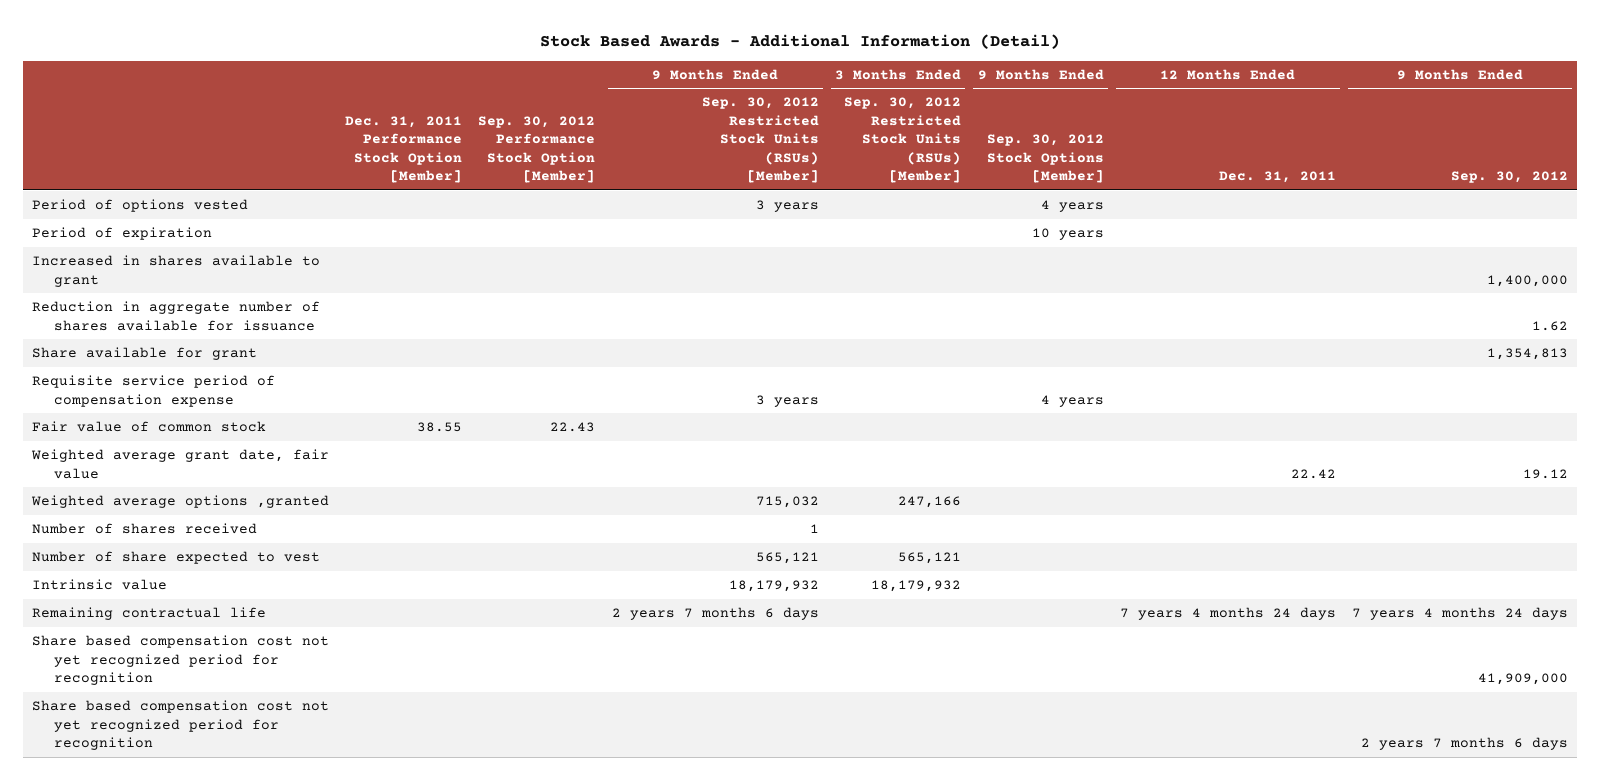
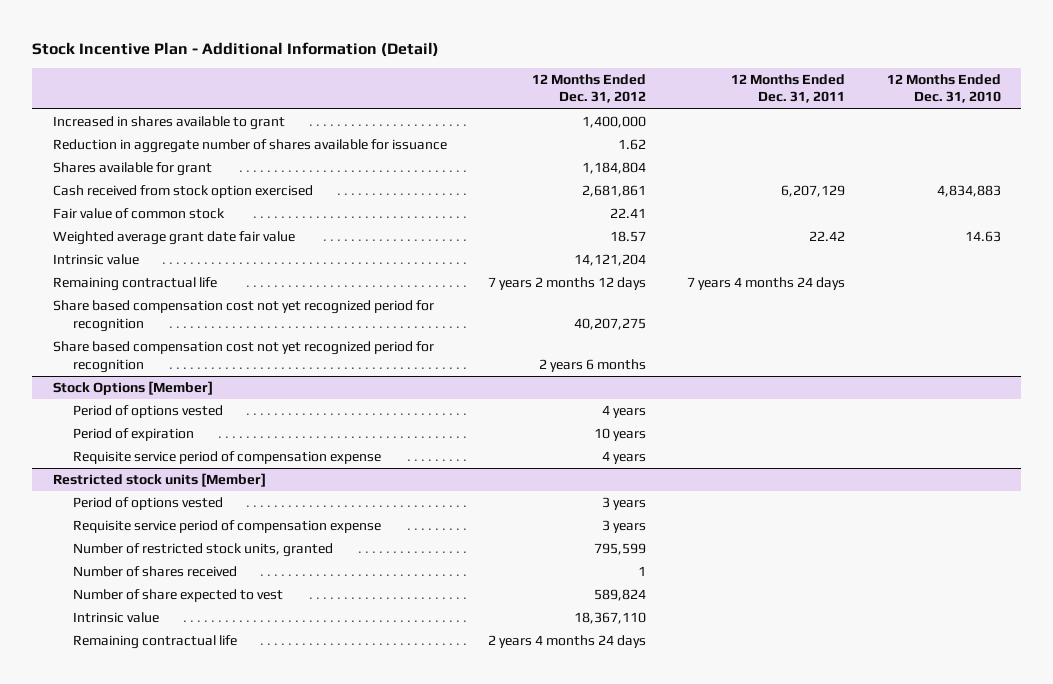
- Stock Based Awards - Additional Information (Detail)
+ Stock Incentive Plan - Additional Information (Detail)
- | Dec. 31, 2011 Performance Stock Option [Member] | Sep. 30, 2012 Performance Stock Option [Member] | 9 Months Ended Sep. 30, 2012 Restricted Stock Units (RSUs) [Member] | 3 Months Ended Sep. 30, 2012 Restricted Stock Units (RSUs) [Member] | 9 Months Ended Sep. 30, 2012 Stock Options [Member] | 12 Months Ended Dec. 31, 2011 | 9 Months Ended Sep. 30, 2012
+ | 12 Months Ended Dec. 31, 2012 | 12 Months Ended Dec. 31, 2011 | 12 Months Ended Dec. 31, 2010
- Period of options vested | | | 3 years | | 4 years | |
- Period of expiration | | | | | 10 years | |
- Share available for grant | | | | | | | 1,354,813
- Requisite service period of compensation expense | | | 3 years | | 4 years | |
+ Shares available for grant | 1,184,804 | |
+ Cash received from stock option exercised | 2,681,861 | 6,207,129 | 4,834,883
- Weighted average grant date, fair value | | | | | | 22.42 | 19.12
- Weighted average options ,granted | | | 715,032 | 247,166 | | |
- Number of shares received | | | 1 | | | |
- Number of share expected to vest | | | 565,121 | 565,121 | | |
+ Weighted average grant date fair value | 18.57 | 22.42 | 14.63
+ Stock Options [Member]
+ Period of options vested | 4 years | |
+ Period of expiration | 10 years | |
+ Requisite service period of compensation expense | 4 years | |
+ Restricted stock units [Member]
+ Period of options vested | 3 years | |
+ Requisite service period of compensation expense | 3 years | |
+ Number of restricted stock units, granted | 795,599 | |
+ Number of shares received | 1 | |
+ Number of share expected to vest | 589,824 | |
+ Intrinsic value | 18,367,110 | |
+ Remaining contractual life | 2 years 4 months 24 days | |

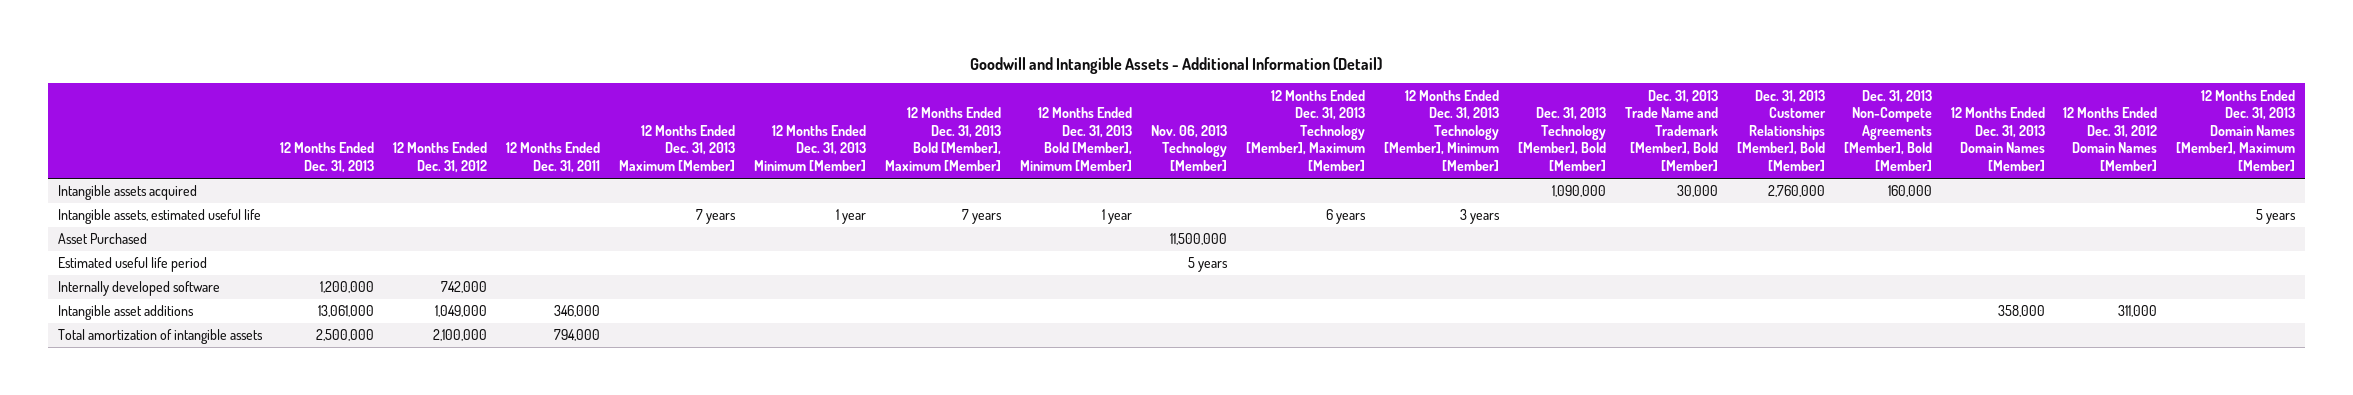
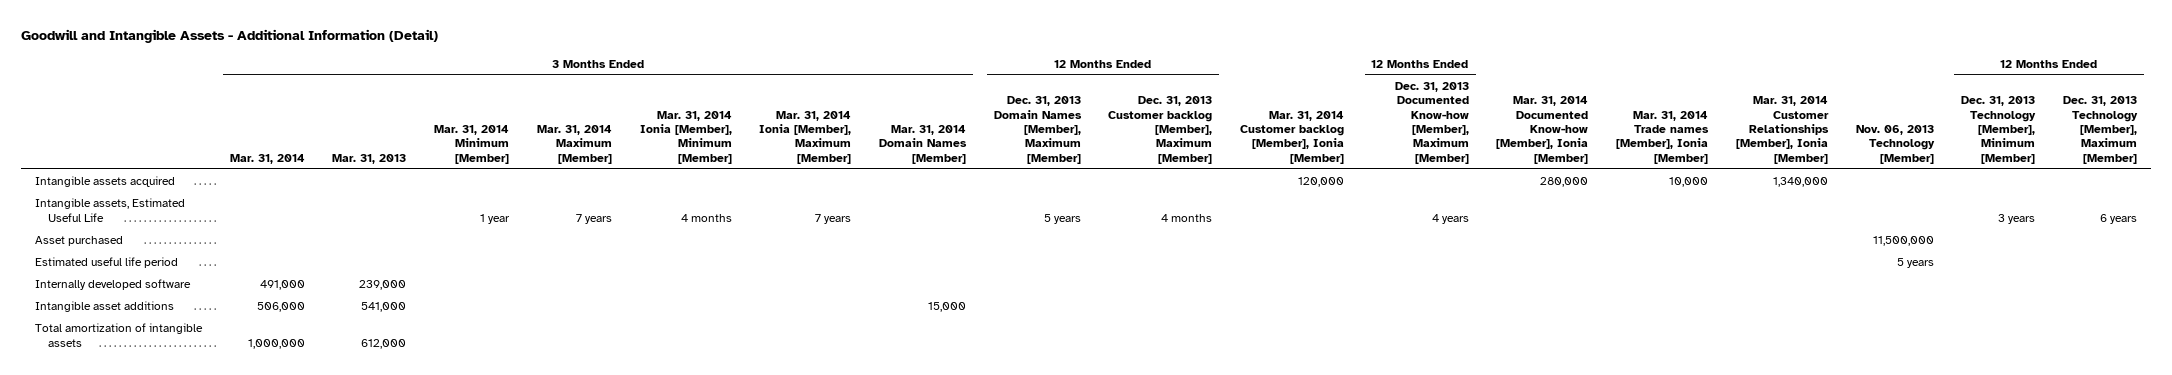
- | 12 Months Ended Dec. 31, 2013 | 12 Months Ended Dec. 31, 2012 | 12 Months Ended Dec. 31, 2011 | 12 Months Ended Dec. 31, 2013 Maximum [Member] | 12 Months Ended Dec. 31, 2013 Minimum [Member] | 12 Months Ended Dec. 31, 2013 Bold [Member], Maximum [Member] | 12 Months Ended Dec. 31, 2013 Bold [Member], Minimum [Member] | Nov. 06, 2013 Technology [Member] | 12 Months Ended Dec. 31, 2013 Technology [Member], Maximum [Member] | 12 Months Ended Dec. 31, 2013 Technology [Member], Minimum [Member] | Dec. 31, 2013 Technology [Member], Bold [Member] | Dec. 31, 2013 Trade Name and Trademark [Member], Bold [Member] | Dec. 31, 2013 Customer Relationships [Member], Bold [Member] | Dec. 31, 2013 Non-Compete Agreements [Member], Bold [Member] | 12 Months Ended Dec. 31, 2013 Domain Names [Member] | 12 Months Ended Dec. 31, 2012 Domain Names [Member] | 12 Months Ended Dec. 31, 2013 Domain Names [Member], Maximum [Member]
+ | 3 Months Ended Mar. 31, 2014 | 3 Months Ended Mar. 31, 2013 | 3 Months Ended Mar. 31, 2014 Minimum [Member] | 3 Months Ended Mar. 31, 2014 Maximum [Member] | 3 Months Ended Mar. 31, 2014 Ionia [Member], Minimum [Member] | 3 Months Ended Mar. 31, 2014 Ionia [Member], Maximum [Member] | 3 Months Ended Mar. 31, 2014 Domain Names [Member] | 12 Months Ended Dec. 31, 2013 Domain Names [Member], Maximum [Member] | 12 Months Ended Dec. 31, 2013 Customer backlog [Member], Maximum [Member] | Mar. 31, 2014 Customer backlog [Member], Ionia [Member] | 12 Months Ended Dec. 31, 2013 Documented Know-how [Member], Maximum [Member] | Mar. 31, 2014 Documented Know-how [Member], Ionia [Member] | Mar. 31, 2014 Trade names [Member], Ionia [Member] | Mar. 31, 2014 Customer Relationships [Member], Ionia [Member] | Nov. 06, 2013 Technology [Member] | 12 Months Ended Dec. 31, 2013 Technology [Member], Minimum [Member] | 12 Months Ended Dec. 31, 2013 Technology [Member], Maximum [Member]
- Intangible assets, estimated useful life | | | | 7 years | 1 year | 7 years | 1 year | | 6 years | 3 years | | | | | | | 5 years
- Asset Purchased | | | | | | | | 11,500,000 | | | | | | | | |
+ Intangible assets, Estimated Useful Life | | | 1 year | 7 years | 4 months | 7 years | | 5 years | 4 months | | 4 years | | | | | 3 years | 6 years
+ Asset purchased | | | | | | | | | | | | | | | 11,500,000 | |

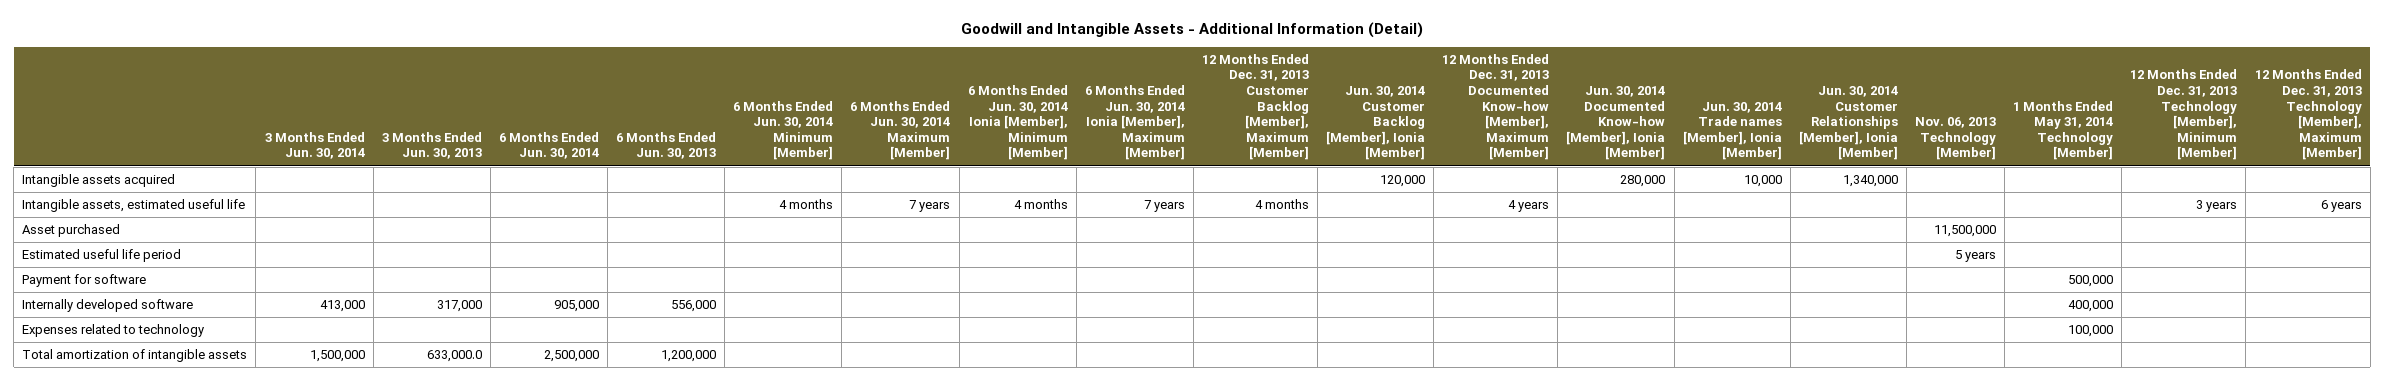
- | 3 Months Ended Mar. 31, 2014 | 3 Months Ended Mar. 31, 2013 | 3 Months Ended Mar. 31, 2014 Minimum [Member] | 3 Months Ended Mar. 31, 2014 Maximum [Member] | 3 Months Ended Mar. 31, 2014 Ionia [Member], Minimum [Member] | 3 Months Ended Mar. 31, 2014 Ionia [Member], Maximum [Member] | 3 Months Ended Mar. 31, 2014 Domain Names [Member] | 12 Months Ended Dec. 31, 2013 Domain Names [Member], Maximum [Member] | 12 Months Ended Dec. 31, 2013 Customer backlog [Member], Maximum [Member] | Mar. 31, 2014 Customer backlog [Member], Ionia [Member] | 12 Months Ended Dec. 31, 2013 Documented Know-how [Member], Maximum [Member] | Mar. 31, 2014 Documented Know-how [Member], Ionia [Member] | Mar. 31, 2014 Trade names [Member], Ionia [Member] | Mar. 31, 2014 Customer Relationships [Member], Ionia [Member] | Nov. 06, 2013 Technology [Member] | 12 Months Ended Dec. 31, 2013 Technology [Member], Minimum [Member] | 12 Months Ended Dec. 31, 2013 Technology [Member], Maximum [Member]
+ | 3 Months Ended Jun. 30, 2014 | 3 Months Ended Jun. 30, 2013 | 6 Months Ended Jun. 30, 2014 | 6 Months Ended Jun. 30, 2013 | 6 Months Ended Jun. 30, 2014 Minimum [Member] | 6 Months Ended Jun. 30, 2014 Maximum [Member] | 6 Months Ended Jun. 30, 2014 Ionia [Member], Minimum [Member] | 6 Months Ended Jun. 30, 2014 Ionia [Member], Maximum [Member] | 12 Months Ended Dec. 31, 2013 Customer Backlog [Member], Maximum [Member] | Jun. 30, 2014 Customer Backlog [Member], Ionia [Member] | 12 Months Ended Dec. 31, 2013 Documented Know-how [Member], Maximum [Member] | Jun. 30, 2014 Documented Know-how [Member], Ionia [Member] | Jun. 30, 2014 Trade names [Member], Ionia [Member] | Jun. 30, 2014 Customer Relationships [Member], Ionia [Member] | Nov. 06, 2013 Technology [Member] | 1 Months Ended May 31, 2014 Technology [Member] | 12 Months Ended Dec. 31, 2013 Technology [Member], Minimum [Member] | 12 Months Ended Dec. 31, 2013 Technology [Member], Maximum [Member]
- Intangible assets, Estimated Useful Life | | | 1 year | 7 years | 4 months | 7 years | | 5 years | 4 months | | 4 years | | | | | 3 years | 6 years
+ Intangible assets, estimated useful life | | | | | 4 months | 7 years | 4 months | 7 years | 4 months | | 4 years | | | | | | 3 years | 6 years
+ Payment for software | | | | | | | | | | | | | | | | 500,000 | |
- Intangible asset additions | 506,000 | 541,000 | | | | | 15,000 | | | | | | | | | |
+ Expenses related to technology | | | | | | | | | | | | | | | | 100,000 | |

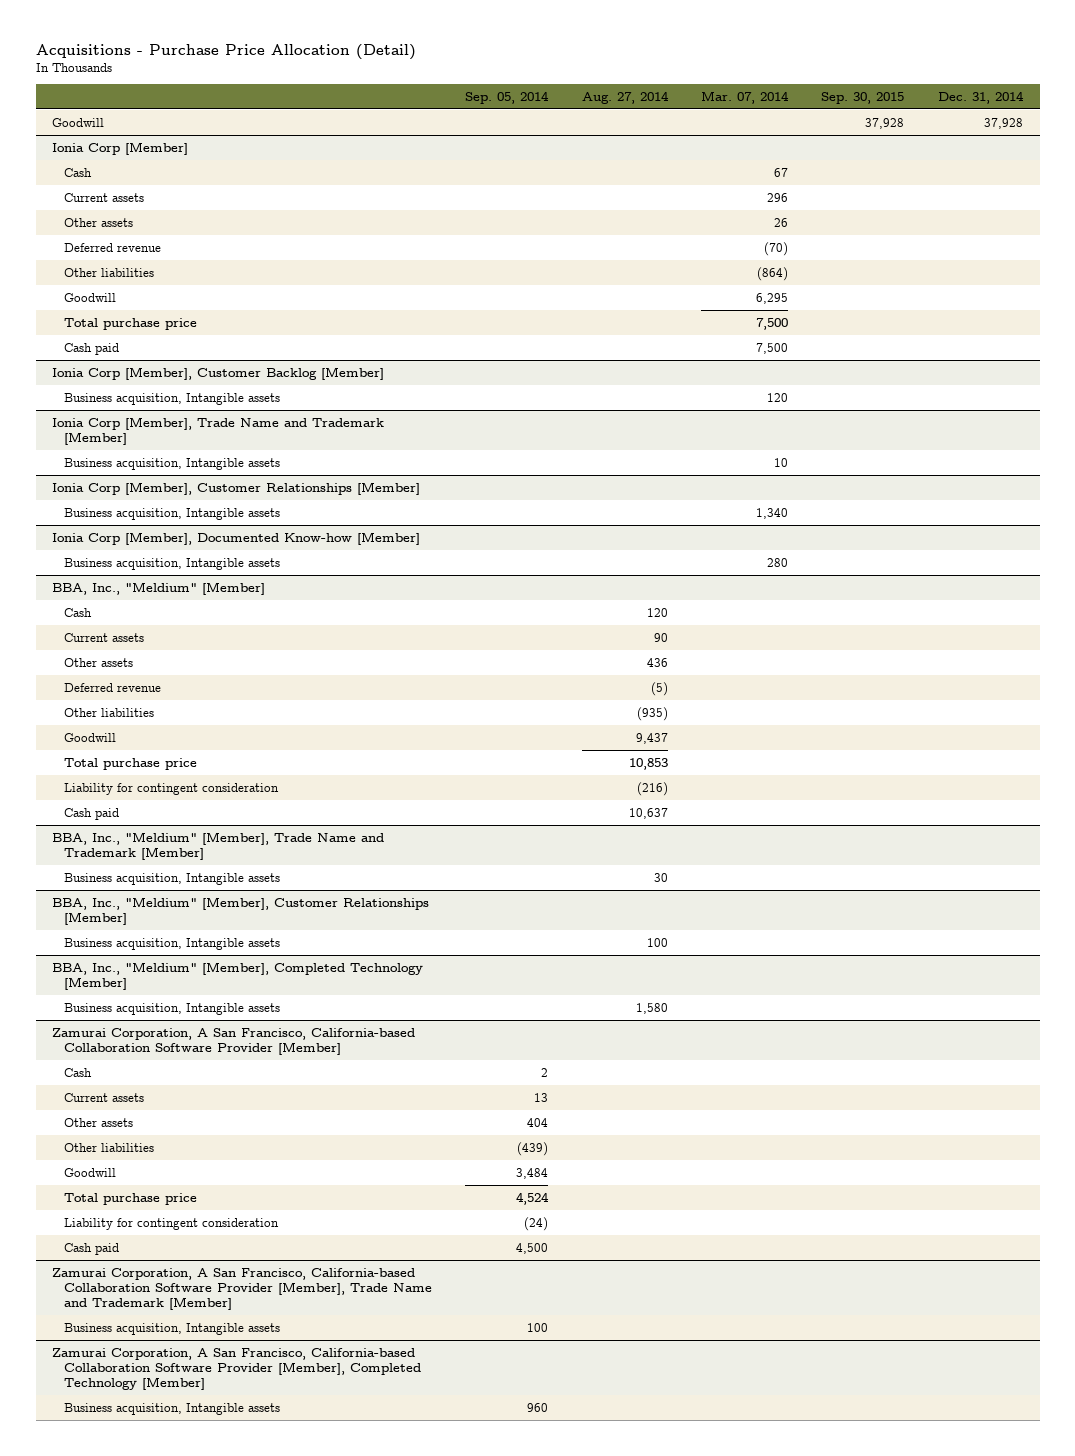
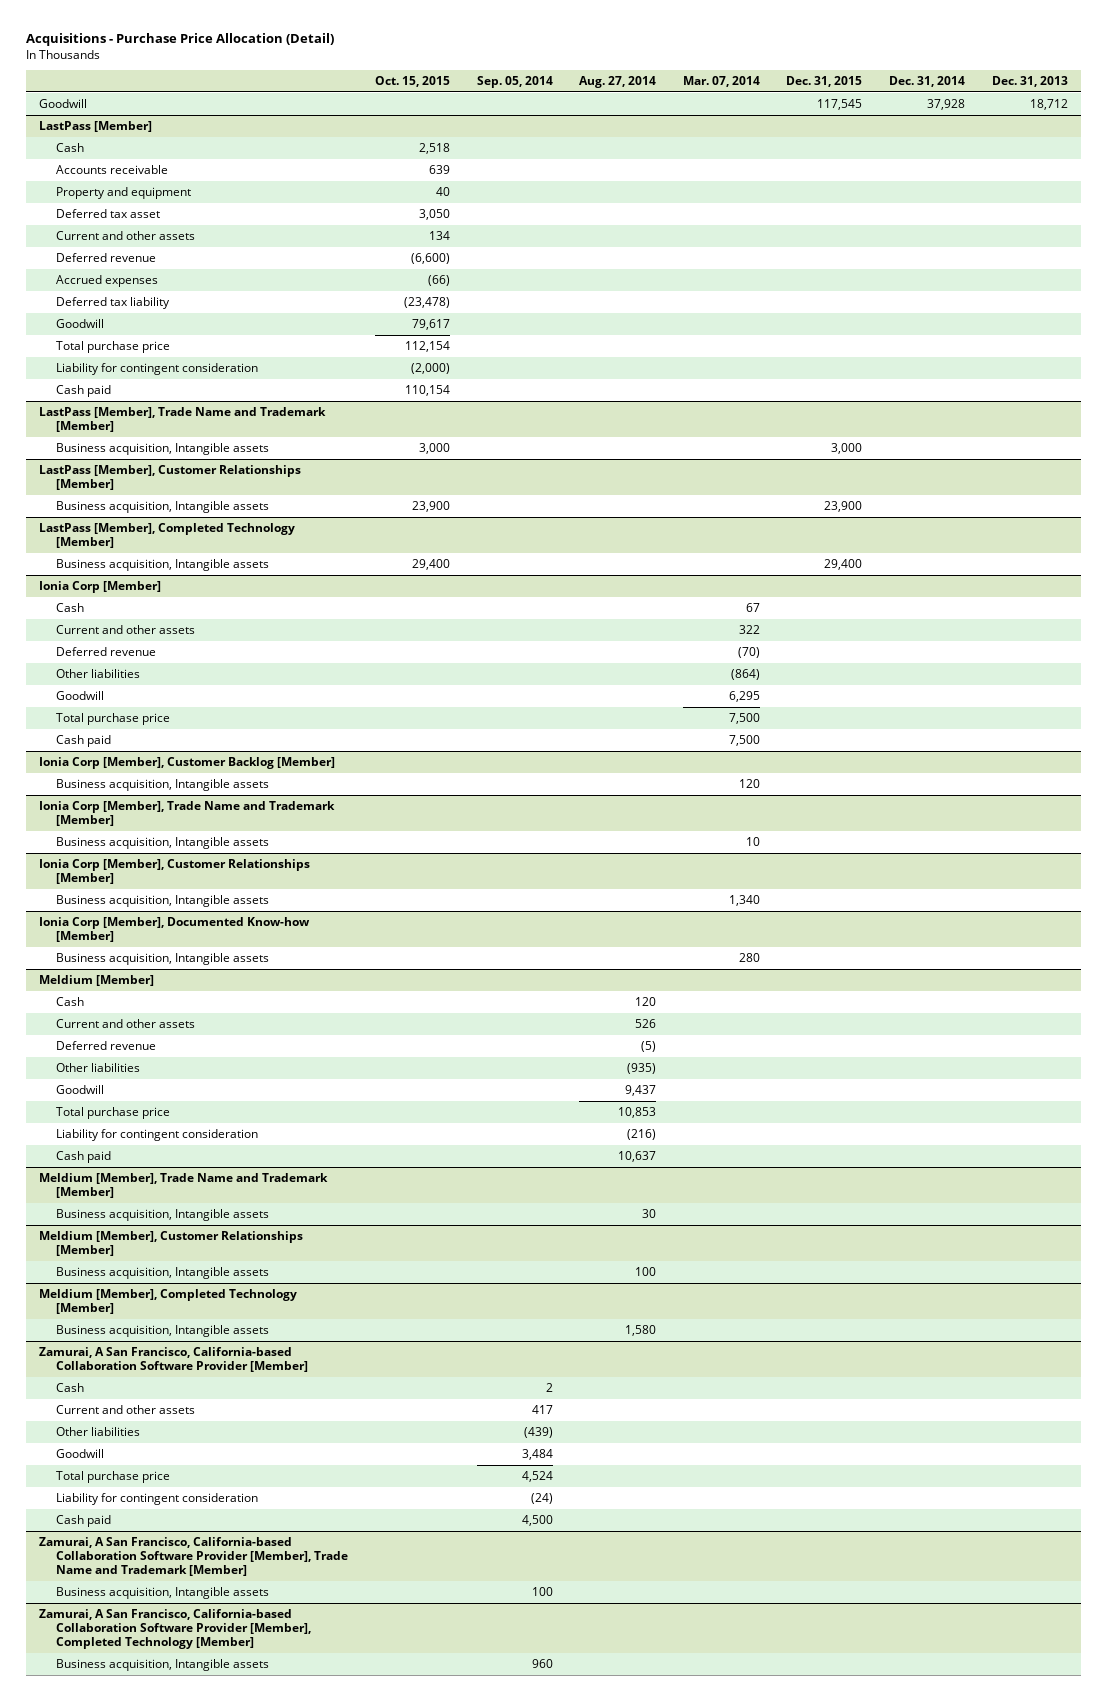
- | Sep. 05, 2014 | Aug. 27, 2014 | Mar. 07, 2014 | Sep. 30, 2015 | Dec. 31, 2014
+ | Oct. 15, 2015 | Sep. 05, 2014 | Aug. 27, 2014 | Mar. 07, 2014 | Dec. 31, 2015 | Dec. 31, 2014 | Dec. 31, 2013
+ LastPass [Member]
+ Cash | 2,518 | | | | | |
+ Accounts receivable | 639 | | | | | |
+ Property and equipment | 40 | | | | | |
+ Deferred tax asset | 3,050 | | | | | |
+ Current and other assets | 134 | | | | | |
+ Deferred revenue | (6,600) | | | | | |
+ Accrued expenses | (66) | | | | | |
+ Deferred tax liability | (23,478) | | | | | |
+ Goodwill | 79,617 | | | | | |
+ Total purchase price | 112,154 | | | | | |
+ Liability for contingent consideration | (2,000) | | | | | |
+ Cash paid | 110,154 | | | | | |
+ LastPass [Member], Trade Name and Trademark [Member]
+ Business acquisition, Intangible assets | 3,000 | | | | 3,000 | |
+ LastPass [Member], Customer Relationships [Member]
+ Business acquisition, Intangible assets | 23,900 | | | | 23,900 | |
+ LastPass [Member], Completed Technology [Member]
+ Business acquisition, Intangible assets | 29,400 | | | | 29,400 | |
@ Ionia Corp [Member]
- Current assets | | | 296 | |
- Other assets | | | 26 | |
+ Current and other assets | | | | 322 | | |
- BBA, Inc., "Meldium" [Member]
+ Meldium [Member]
- Current assets | | 90 | | |
- Other assets | | 436 | | |
+ Current and other assets | | | 526 | | | |
- BBA, Inc., "Meldium" [Member], Trade Name and Trademark [Member]
+ Meldium [Member], Trade Name and Trademark [Member]
- BBA, Inc., "Meldium" [Member], Customer Relationships [Member]
+ Meldium [Member], Customer Relationships [Member]
- BBA, Inc., "Meldium" [Member], Completed Technology [Member]
+ Meldium [Member], Completed Technology [Member]
- Zamurai Corporation, A San Francisco, California-based Collaboration Software Provider [Member]
+ Zamurai, A San Francisco, California-based Collaboration Software Provider [Member]
- Current assets | 13 | | | |
- Other assets | 404 | | | |
+ Current and other assets | | 417 | | | | |
- Zamurai Corporation, A San Francisco, California-based Collaboration Software Provider [Member], Trade Name and Trademark [Member]
+ Zamurai, A San Francisco, California-based Collaboration Software Provider [Member], Trade Name and Trademark [Member]
- Zamurai Corporation, A San Francisco, California-based Collaboration Software Provider [Member], Completed Technology [Member]
+ Zamurai, A San Francisco, California-based Collaboration Software Provider [Member], Completed Technology [Member]

